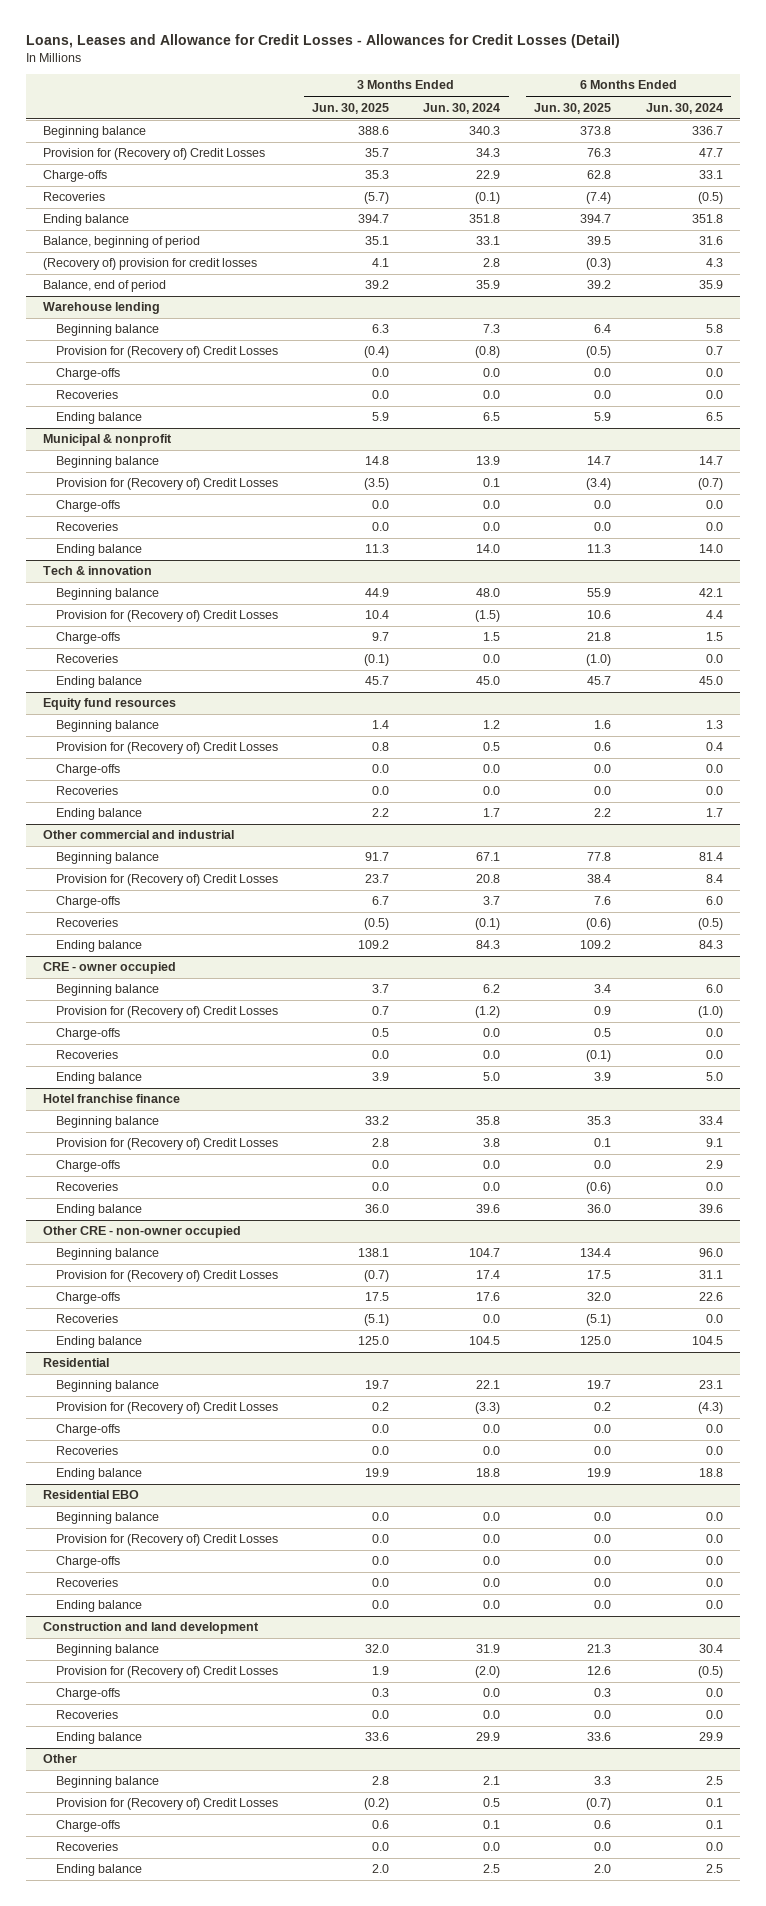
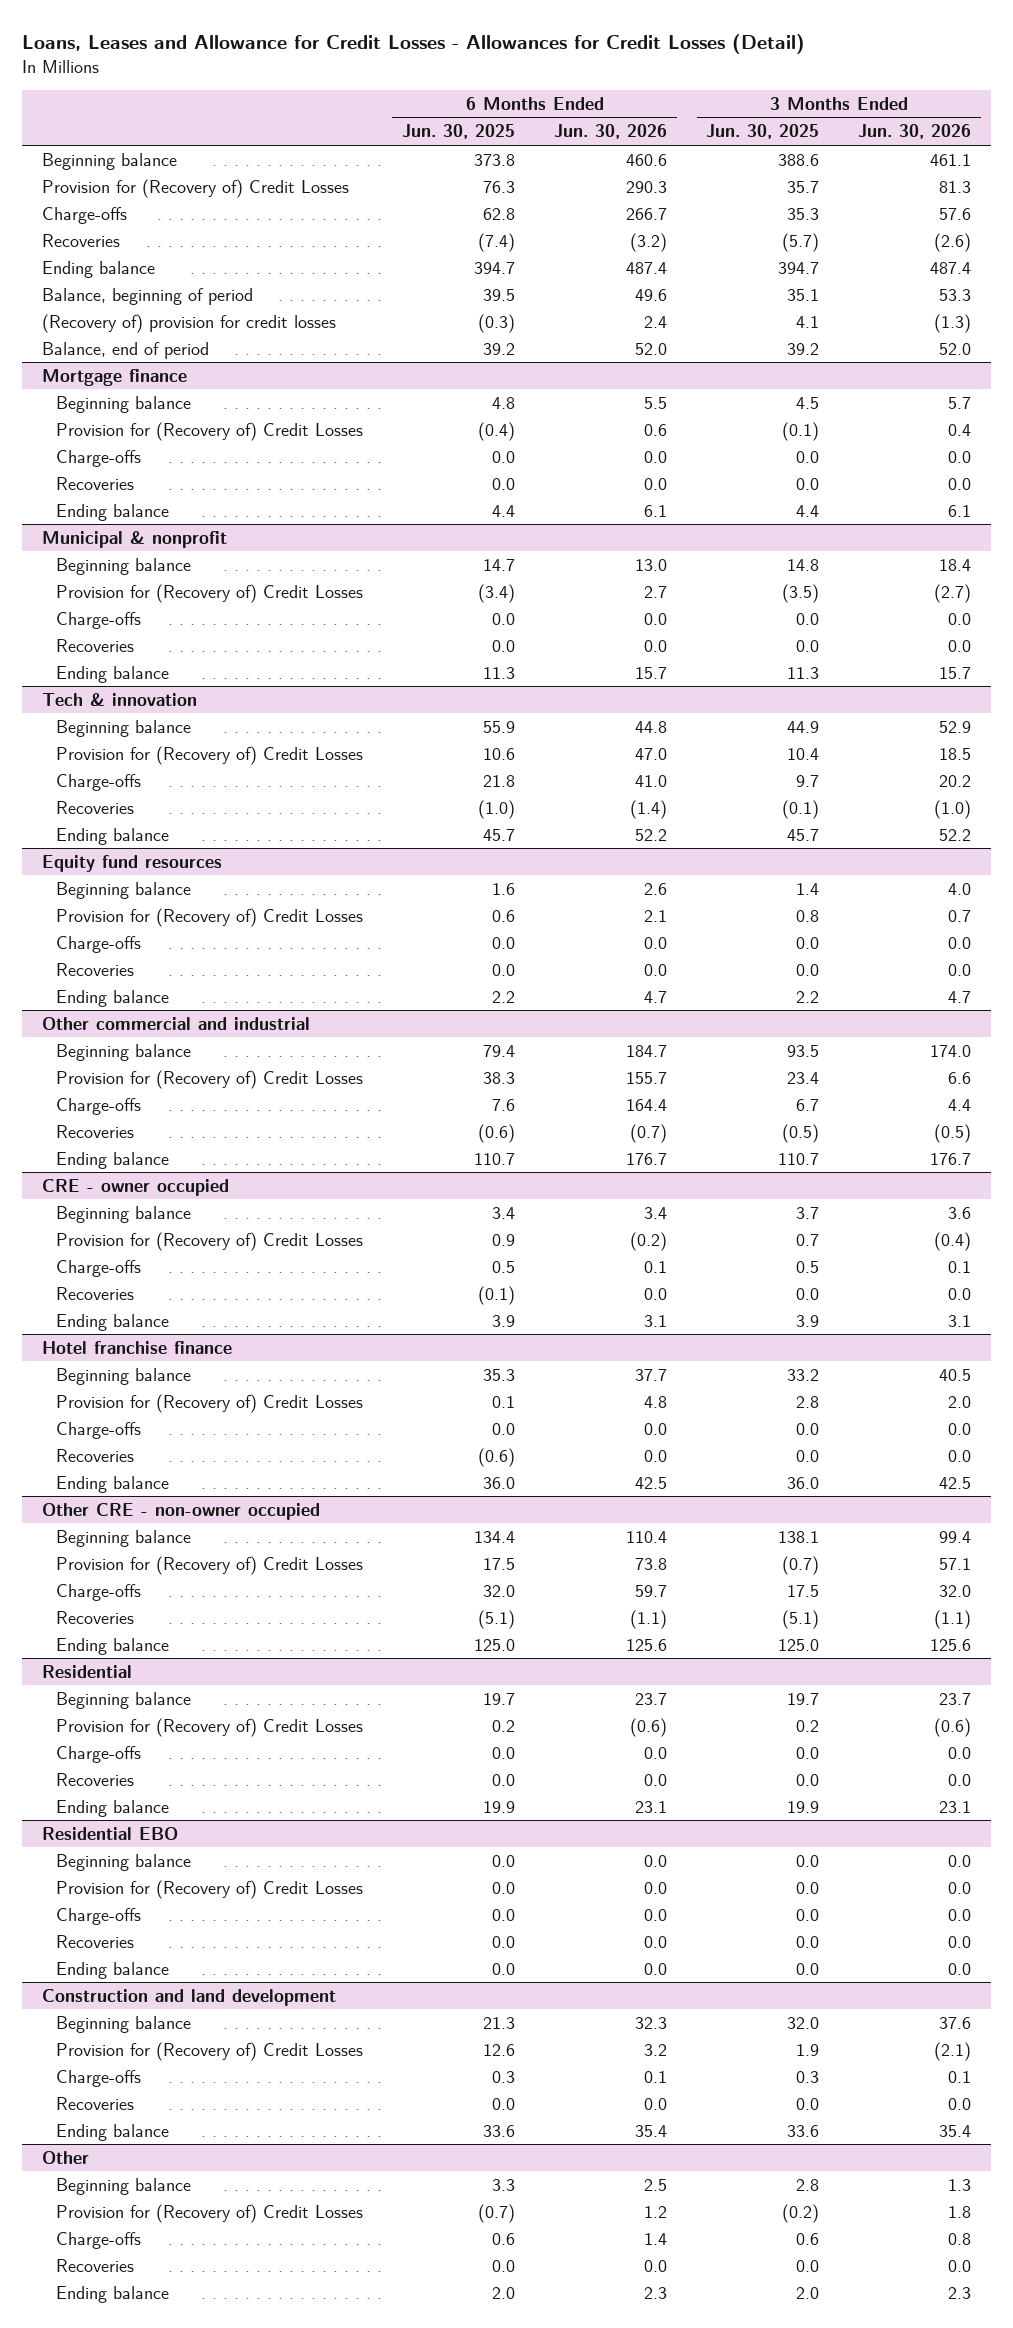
- | 3 Months Ended Jun. 30, 2025 | 3 Months Ended Jun. 30, 2024 | 6 Months Ended Jun. 30, 2025 | 6 Months Ended Jun. 30, 2024
+ | 6 Months Ended Jun. 30, 2025 | 6 Months Ended Jun. 30, 2026 | 3 Months Ended Jun. 30, 2025 | 3 Months Ended Jun. 30, 2026
- Warehouse lending
- Beginning balance | 6.3 | 7.3 | 6.4 | 5.8
- Provision for (Recovery of) Credit Losses | (0.4) | (0.8) | (0.5) | 0.7
+ Mortgage finance
+ Beginning balance | 4.8 | 5.5 | 4.5 | 5.7
+ Provision for (Recovery of) Credit Losses | (0.4) | 0.6 | (0.1) | 0.4
- Ending balance | 5.9 | 6.5 | 5.9 | 6.5
+ Ending balance | 4.4 | 6.1 | 4.4 | 6.1
@ Other commercial and industrial
- Beginning balance | 91.7 | 67.1 | 77.8 | 81.4
- Provision for (Recovery of) Credit Losses | 23.7 | 20.8 | 38.4 | 8.4
+ Beginning balance | 79.4 | 184.7 | 93.5 | 174.0
+ Provision for (Recovery of) Credit Losses | 38.3 | 155.7 | 23.4 | 6.6
- Ending balance | 109.2 | 84.3 | 109.2 | 84.3
+ Ending balance | 110.7 | 176.7 | 110.7 | 176.7

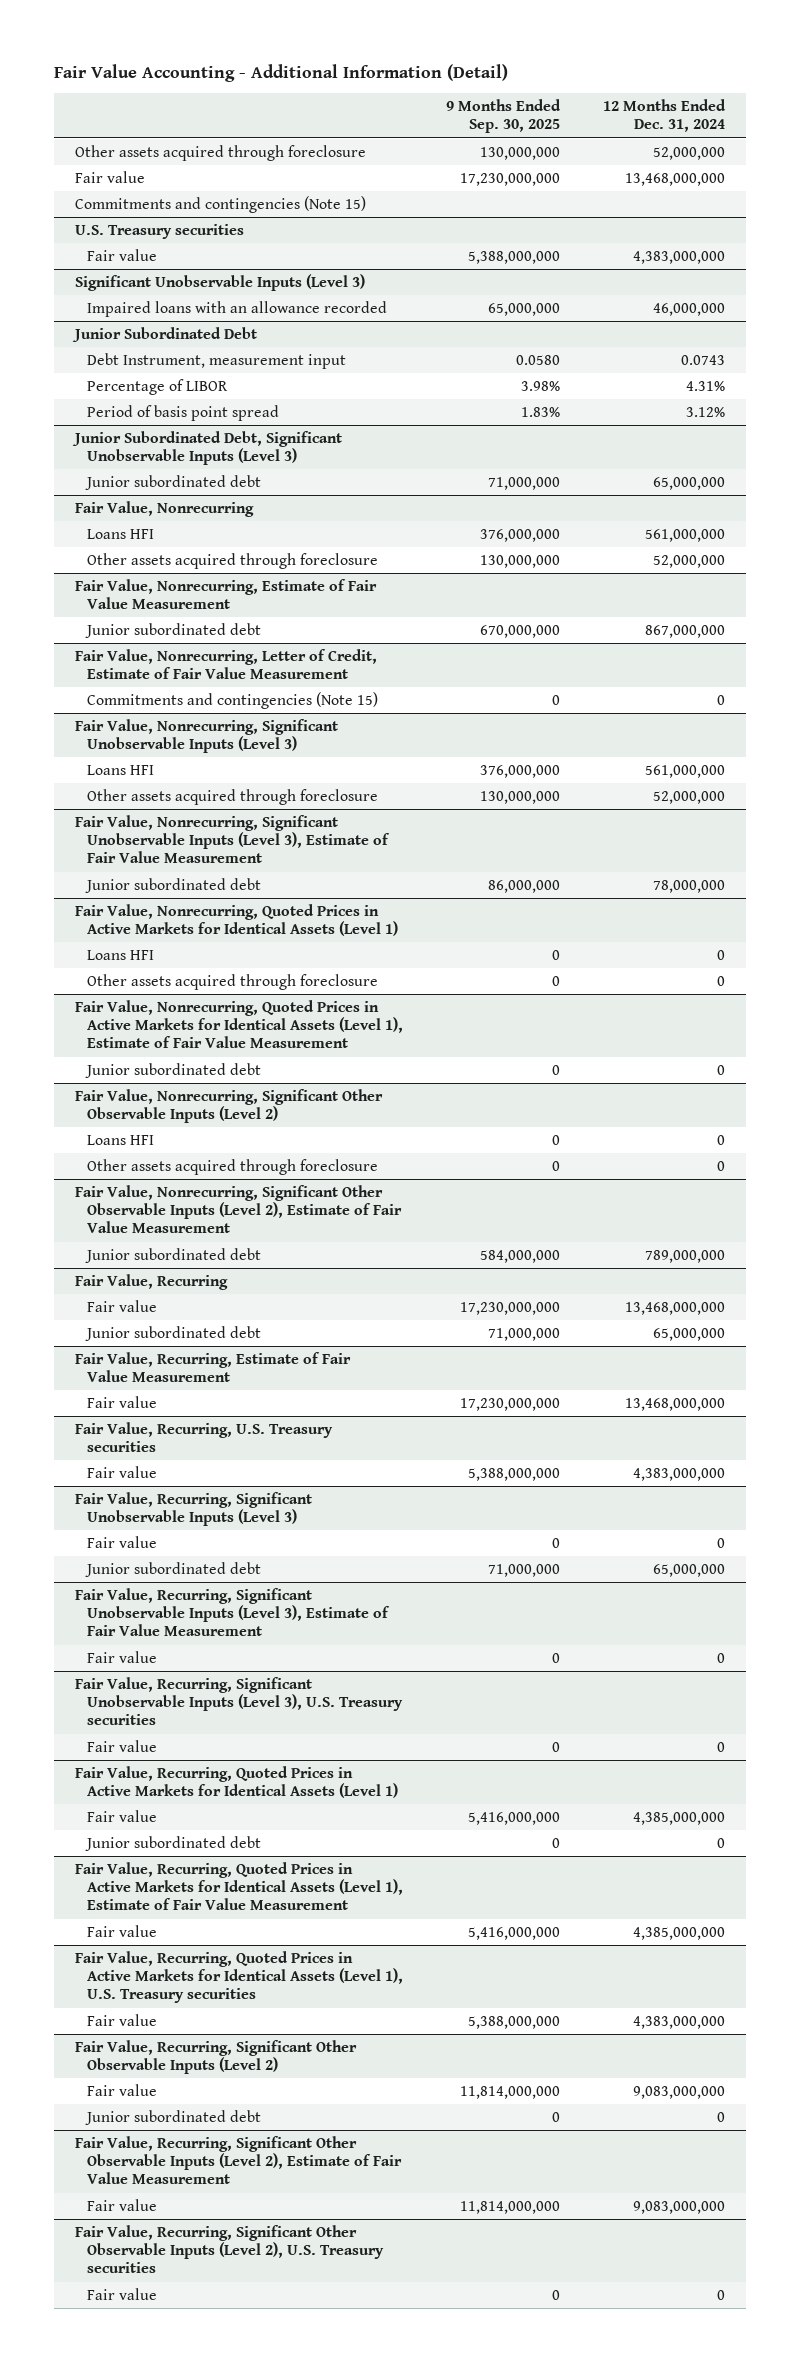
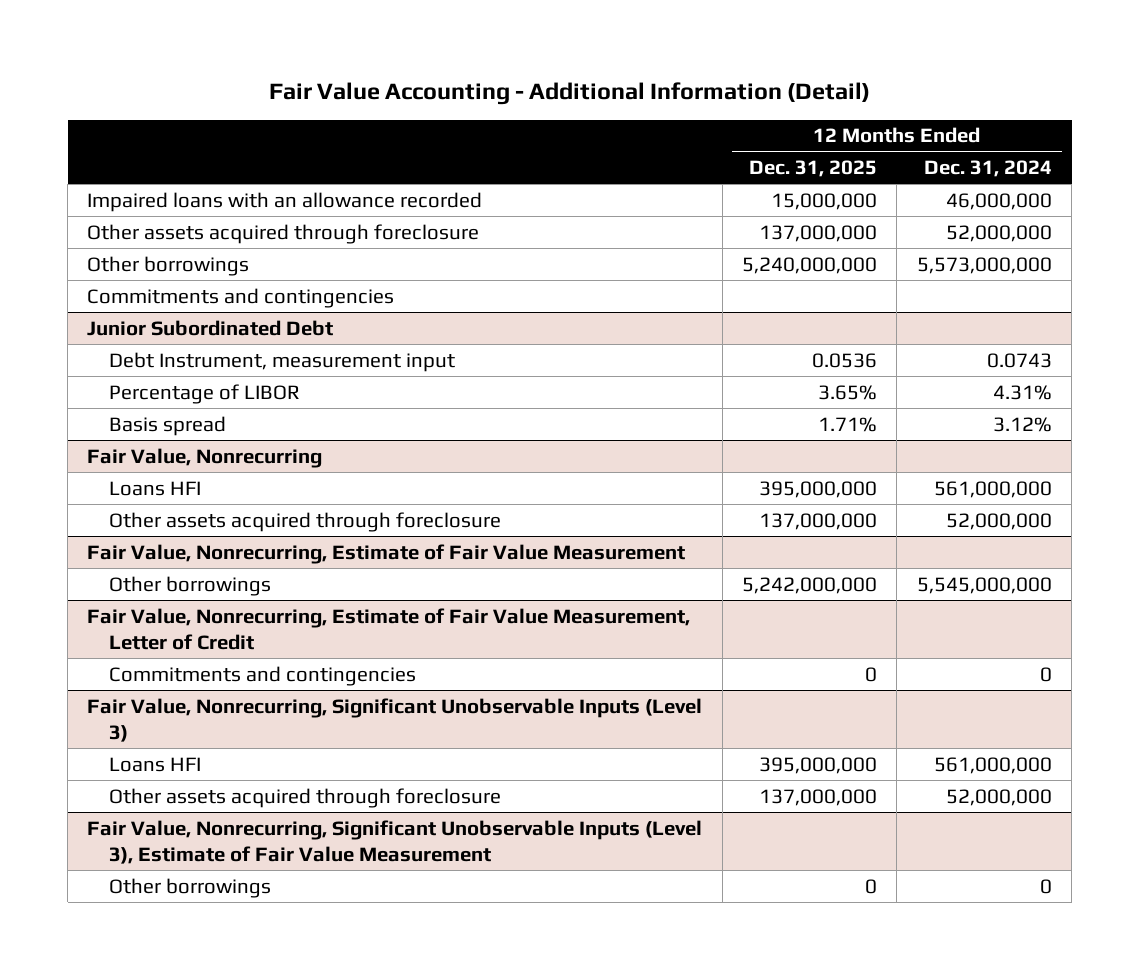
- | 9 Months Ended Sep. 30, 2025 | 12 Months Ended Dec. 31, 2024
+ | 12 Months Ended Dec. 31, 2025 | 12 Months Ended Dec. 31, 2024
- Fair value | 17,230,000,000 | 13,468,000,000
- Commitments and contingencies (Note 15)
- U.S. Treasury securities
- Fair value | 5,388,000,000 | 4,383,000,000
- Significant Unobservable Inputs (Level 3)
moved down: Other assets acquired through foreclosure | 137,000,000 | 52,000,000
+ Other borrowings | 5,240,000,000 | 5,573,000,000
+ Commitments and contingencies
@ Junior Subordinated Debt
- Period of basis point spread | 1.83% | 3.12%
- Junior Subordinated Debt, Significant Unobservable Inputs (Level 3)
- Junior subordinated debt | 71,000,000 | 65,000,000
@ Junior Subordinated Debt
+ Basis spread | 1.71% | 3.12%
@ Fair Value, Nonrecurring, Estimate of Fair Value Measurement
- Junior subordinated debt | 670,000,000 | 867,000,000
- Fair Value, Nonrecurring, Letter of Credit, Estimate of Fair Value Measurement
- Commitments and contingencies (Note 15) | 0 | 0
@ Fair Value, Nonrecurring, Estimate of Fair Value Measurement
+ Other borrowings | 5,242,000,000 | 5,545,000,000
+ Fair Value, Nonrecurring, Estimate of Fair Value Measurement, Letter of Credit
+ Commitments and contingencies | 0 | 0
@ Fair Value, Nonrecurring, Significant Unobservable Inputs (Level 3), Estimate of Fair Value Measurement
- Junior subordinated debt | 86,000,000 | 78,000,000
- Fair Value, Nonrecurring, Quoted Prices in Active Markets for Identical Assets (Level 1)
- Loans HFI | 0 | 0
- Other assets acquired through foreclosure | 0 | 0
- Fair Value, Nonrecurring, Quoted Prices in Active Markets for Identical Assets (Level 1), Estimate of Fair Value Measurement
- Junior subordinated debt | 0 | 0
- Fair Value, Nonrecurring, Significant Other Observable Inputs (Level 2)
- Loans HFI | 0 | 0
- Other assets acquired through foreclosure | 0 | 0
- Fair Value, Nonrecurring, Significant Other Observable Inputs (Level 2), Estimate of Fair Value Measurement
- Junior subordinated debt | 584,000,000 | 789,000,000
- Fair Value, Recurring
- Fair value | 17,230,000,000 | 13,468,000,000
- Junior subordinated debt | 71,000,000 | 65,000,000
- Fair Value, Recurring, Estimate of Fair Value Measurement
- Fair value | 17,230,000,000 | 13,468,000,000
- Fair Value, Recurring, U.S. Treasury securities
- Fair value | 5,388,000,000 | 4,383,000,000
- Fair Value, Recurring, Significant Unobservable Inputs (Level 3)
- Fair value | 0 | 0
- Junior subordinated debt | 71,000,000 | 65,000,000
- Fair Value, Recurring, Significant Unobservable Inputs (Level 3), Estimate of Fair Value Measurement
- Fair value | 0 | 0
- Fair Value, Recurring, Significant Unobservable Inputs (Level 3), U.S. Treasury securities
- Fair value | 0 | 0
- Fair Value, Recurring, Quoted Prices in Active Markets for Identical Assets (Level 1)
- Fair value | 5,416,000,000 | 4,385,000,000
- Junior subordinated debt | 0 | 0
- Fair Value, Recurring, Quoted Prices in Active Markets for Identical Assets (Level 1), Estimate of Fair Value Measurement
- Fair value | 5,416,000,000 | 4,385,000,000
- Fair Value, Recurring, Quoted Prices in Active Markets for Identical Assets (Level 1), U.S. Treasury securities
- Fair value | 5,388,000,000 | 4,383,000,000
- Fair Value, Recurring, Significant Other Observable Inputs (Level 2)
- Fair value | 11,814,000,000 | 9,083,000,000
- Junior subordinated debt | 0 | 0
- Fair Value, Recurring, Significant Other Observable Inputs (Level 2), Estimate of Fair Value Measurement
- Fair value | 11,814,000,000 | 9,083,000,000
- Fair Value, Recurring, Significant Other Observable Inputs (Level 2), U.S. Treasury securities
- Fair value | 0 | 0
@ Fair Value, Nonrecurring, Significant Unobservable Inputs (Level 3), Estimate of Fair Value Measurement
+ Other borrowings | 0 | 0

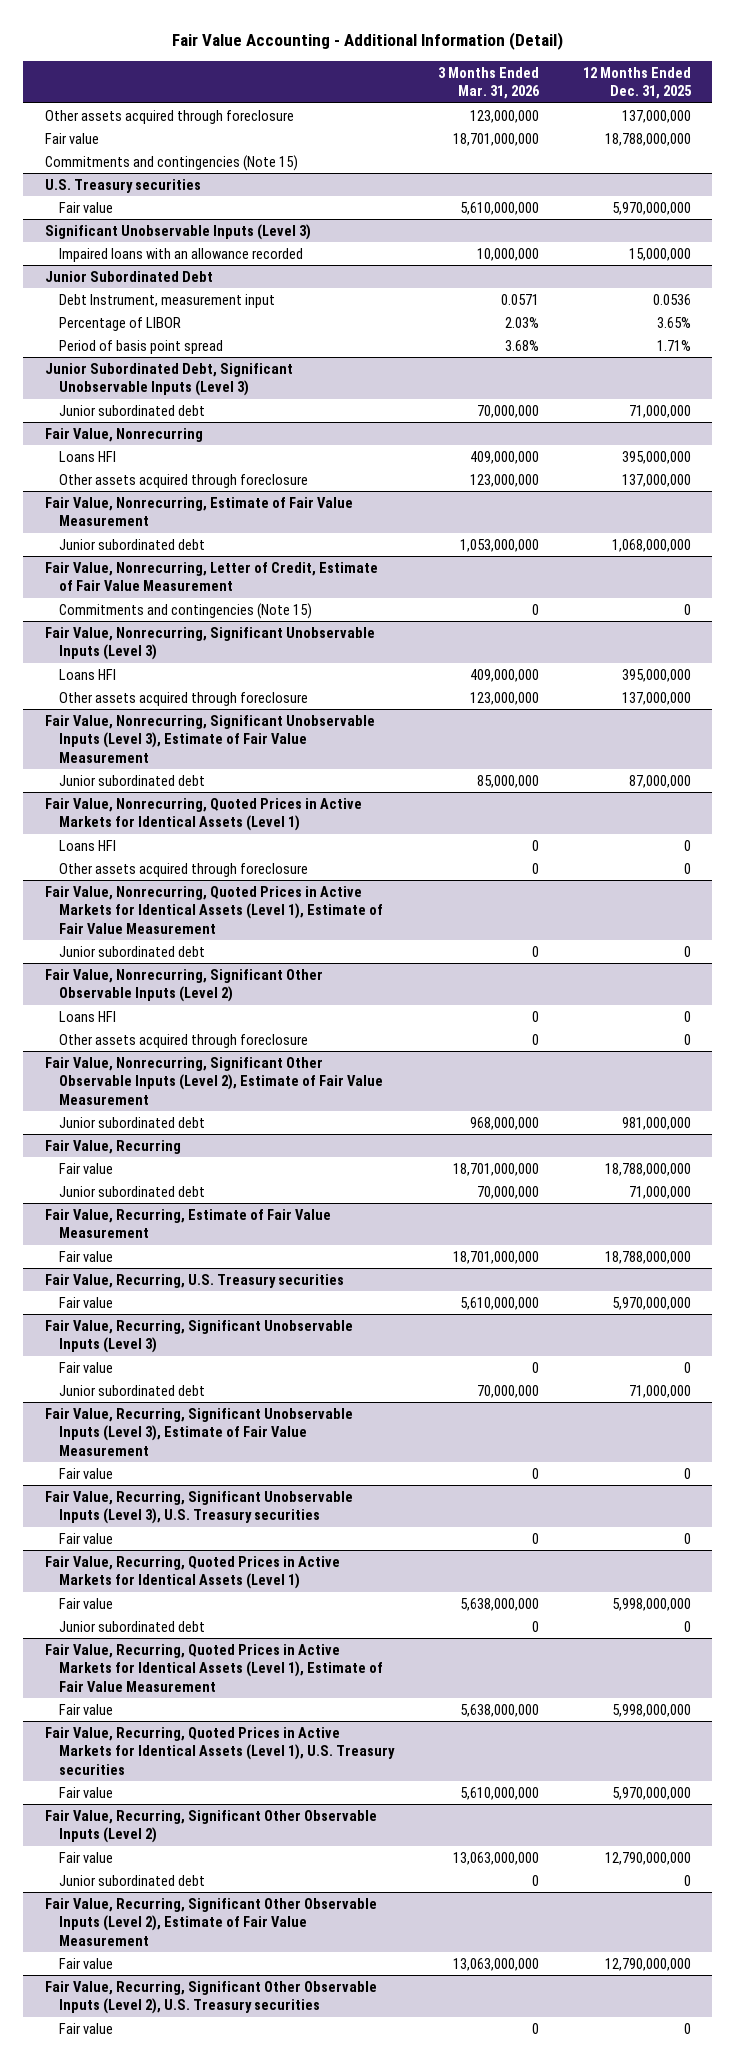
- | 12 Months Ended Dec. 31, 2025 | 12 Months Ended Dec. 31, 2024
+ | 3 Months Ended Mar. 31, 2026 | 12 Months Ended Dec. 31, 2025
- Impaired loans with an allowance recorded | 15,000,000 | 46,000,000
- Other borrowings | 5,240,000,000 | 5,573,000,000
- Commitments and contingencies
+ Fair value | 18,701,000,000 | 18,788,000,000
+ Commitments and contingencies (Note 15)
+ U.S. Treasury securities
+ Fair value | 5,610,000,000 | 5,970,000,000
+ Significant Unobservable Inputs (Level 3)
+ Impaired loans with an allowance recorded | 10,000,000 | 15,000,000
@ Junior Subordinated Debt
- Basis spread | 1.71% | 3.12%
+ Period of basis point spread | 3.68% | 1.71%
+ Junior Subordinated Debt, Significant Unobservable Inputs (Level 3)
+ Junior subordinated debt | 70,000,000 | 71,000,000
@ Fair Value, Nonrecurring, Estimate of Fair Value Measurement
- Other borrowings | 5,242,000,000 | 5,545,000,000
- Fair Value, Nonrecurring, Estimate of Fair Value Measurement, Letter of Credit
- Commitments and contingencies | 0 | 0
@ Fair Value, Nonrecurring, Estimate of Fair Value Measurement
+ Junior subordinated debt | 1,053,000,000 | 1,068,000,000
+ Fair Value, Nonrecurring, Letter of Credit, Estimate of Fair Value Measurement
+ Commitments and contingencies (Note 15) | 0 | 0
@ Fair Value, Nonrecurring, Significant Unobservable Inputs (Level 3), Estimate of Fair Value Measurement
- Other borrowings | 0 | 0
+ Junior subordinated debt | 85,000,000 | 87,000,000
+ Fair Value, Nonrecurring, Quoted Prices in Active Markets for Identical Assets (Level 1)
+ Loans HFI | 0 | 0
+ Other assets acquired through foreclosure | 0 | 0
+ Fair Value, Nonrecurring, Quoted Prices in Active Markets for Identical Assets (Level 1), Estimate of Fair Value Measurement
+ Junior subordinated debt | 0 | 0
+ Fair Value, Nonrecurring, Significant Other Observable Inputs (Level 2)
+ Loans HFI | 0 | 0
+ Other assets acquired through foreclosure | 0 | 0
+ Fair Value, Nonrecurring, Significant Other Observable Inputs (Level 2), Estimate of Fair Value Measurement
+ Junior subordinated debt | 968,000,000 | 981,000,000
+ Fair Value, Recurring
+ Fair value | 18,701,000,000 | 18,788,000,000
+ Junior subordinated debt | 70,000,000 | 71,000,000
+ Fair Value, Recurring, Estimate of Fair Value Measurement
+ Fair value | 18,701,000,000 | 18,788,000,000
+ Fair Value, Recurring, U.S. Treasury securities
+ Fair value | 5,610,000,000 | 5,970,000,000
+ Fair Value, Recurring, Significant Unobservable Inputs (Level 3)
+ Fair value | 0 | 0
+ Junior subordinated debt | 70,000,000 | 71,000,000
+ Fair Value, Recurring, Significant Unobservable Inputs (Level 3), Estimate of Fair Value Measurement
+ Fair value | 0 | 0
+ Fair Value, Recurring, Significant Unobservable Inputs (Level 3), U.S. Treasury securities
+ Fair value | 0 | 0
+ Fair Value, Recurring, Quoted Prices in Active Markets for Identical Assets (Level 1)
+ Fair value | 5,638,000,000 | 5,998,000,000
+ Junior subordinated debt | 0 | 0
+ Fair Value, Recurring, Quoted Prices in Active Markets for Identical Assets (Level 1), Estimate of Fair Value Measurement
+ Fair value | 5,638,000,000 | 5,998,000,000
+ Fair Value, Recurring, Quoted Prices in Active Markets for Identical Assets (Level 1), U.S. Treasury securities
+ Fair value | 5,610,000,000 | 5,970,000,000
+ Fair Value, Recurring, Significant Other Observable Inputs (Level 2)
+ Fair value | 13,063,000,000 | 12,790,000,000
+ Junior subordinated debt | 0 | 0
+ Fair Value, Recurring, Significant Other Observable Inputs (Level 2), Estimate of Fair Value Measurement
+ Fair value | 13,063,000,000 | 12,790,000,000
+ Fair Value, Recurring, Significant Other Observable Inputs (Level 2), U.S. Treasury securities
+ Fair value | 0 | 0

